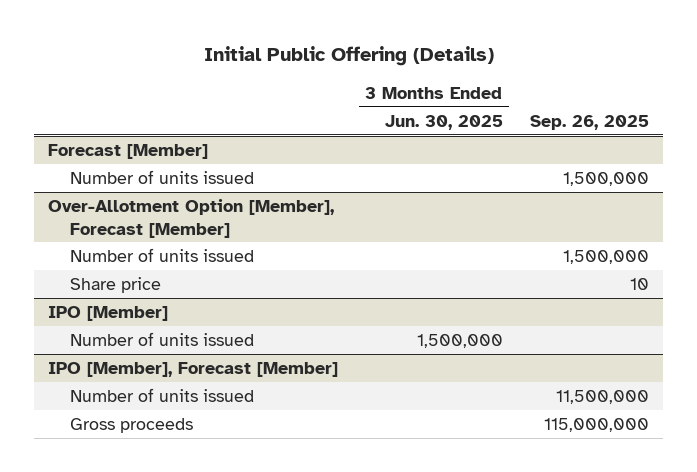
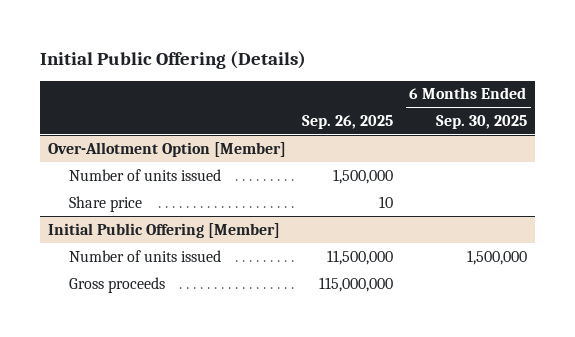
- | 3 Months Ended Jun. 30, 2025 | Sep. 26, 2025
+ | Sep. 26, 2025 | 6 Months Ended Sep. 30, 2025
- Forecast [Member]
- Number of units issued | | 1,500,000
- Over-Allotment Option [Member], Forecast [Member]
+ Over-Allotment Option [Member]
- IPO [Member]
- Number of units issued | 1,500,000 |
- IPO [Member], Forecast [Member]
+ Initial Public Offering [Member]

